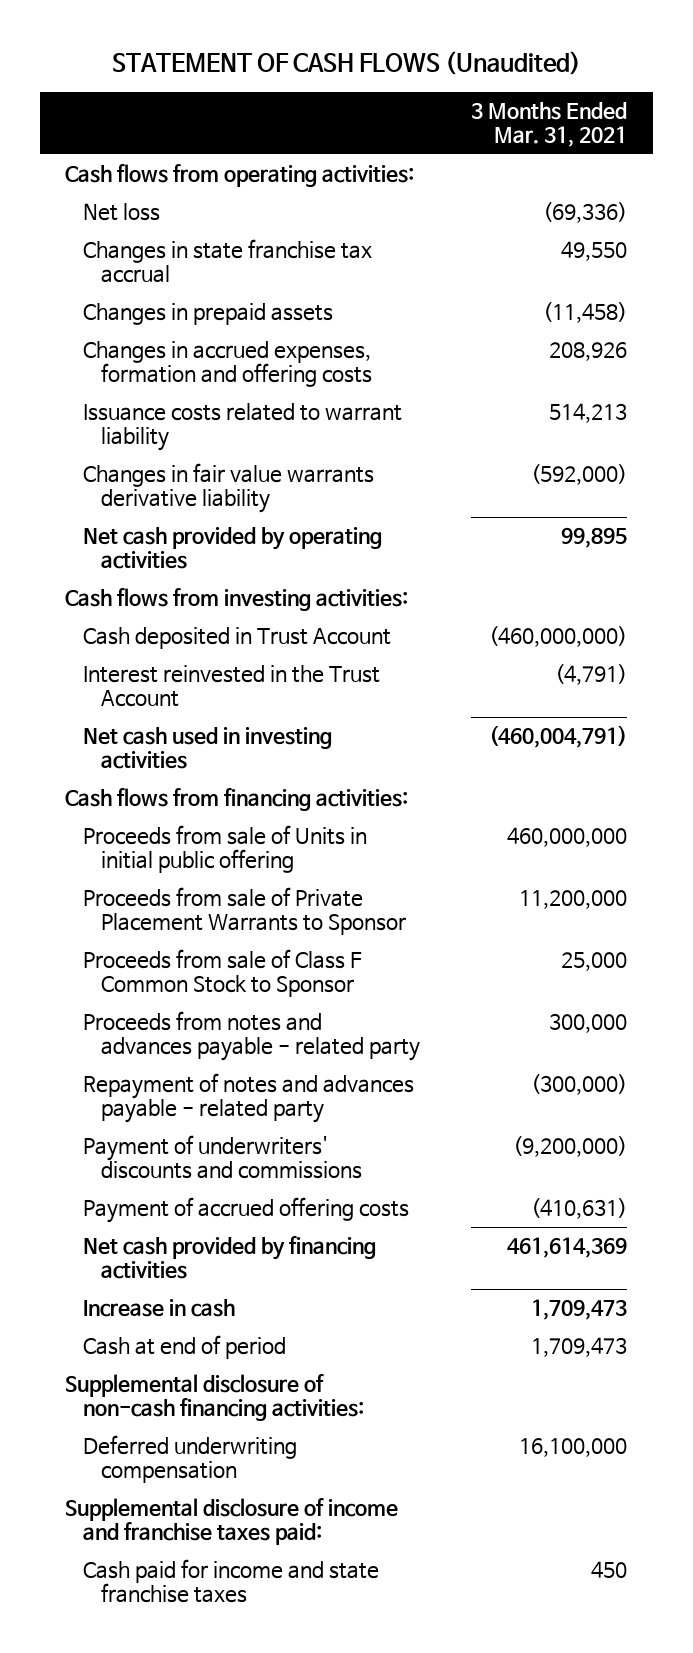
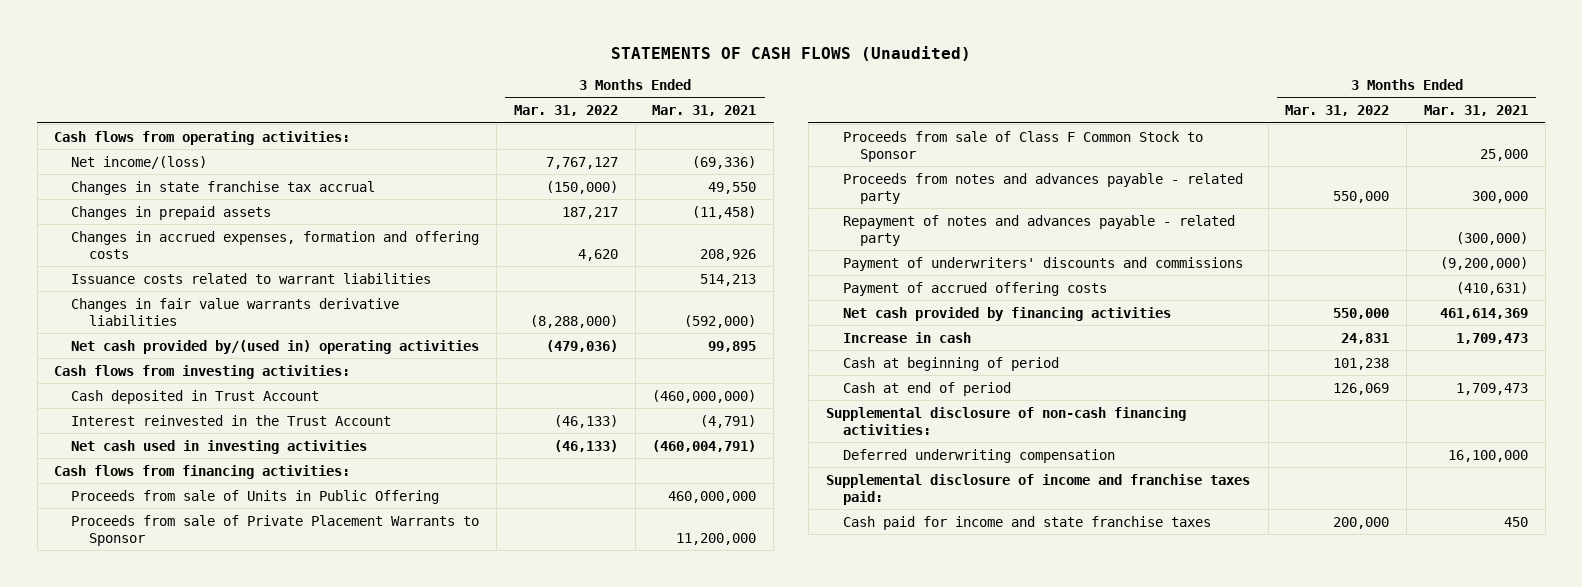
- STATEMENT OF CASH FLOWS (Unaudited)
+ STATEMENTS OF CASH FLOWS (Unaudited)
- | 3 Months Ended Mar. 31, 2021
+ | 3 Months Ended Mar. 31, 2022 | 3 Months Ended Mar. 31, 2021
- Net loss | (69,336)
+ Net income/(loss) | 7,767,127 | (69,336)
- Issuance costs related to warrant liability | 514,213
- Changes in fair value warrants derivative liability | (592,000)
- Net cash provided by operating activities | 99,895
+ Issuance costs related to warrant liabilities | | 514,213
+ Changes in fair value warrants derivative liabilities | (8,288,000) | (592,000)
+ Net cash provided by/(used in) operating activities | (479,036) | 99,895
- Proceeds from sale of Units in initial public offering | 460,000,000
+ Proceeds from sale of Units in Public Offering | | 460,000,000
+ Cash at beginning of period | 101,238 |

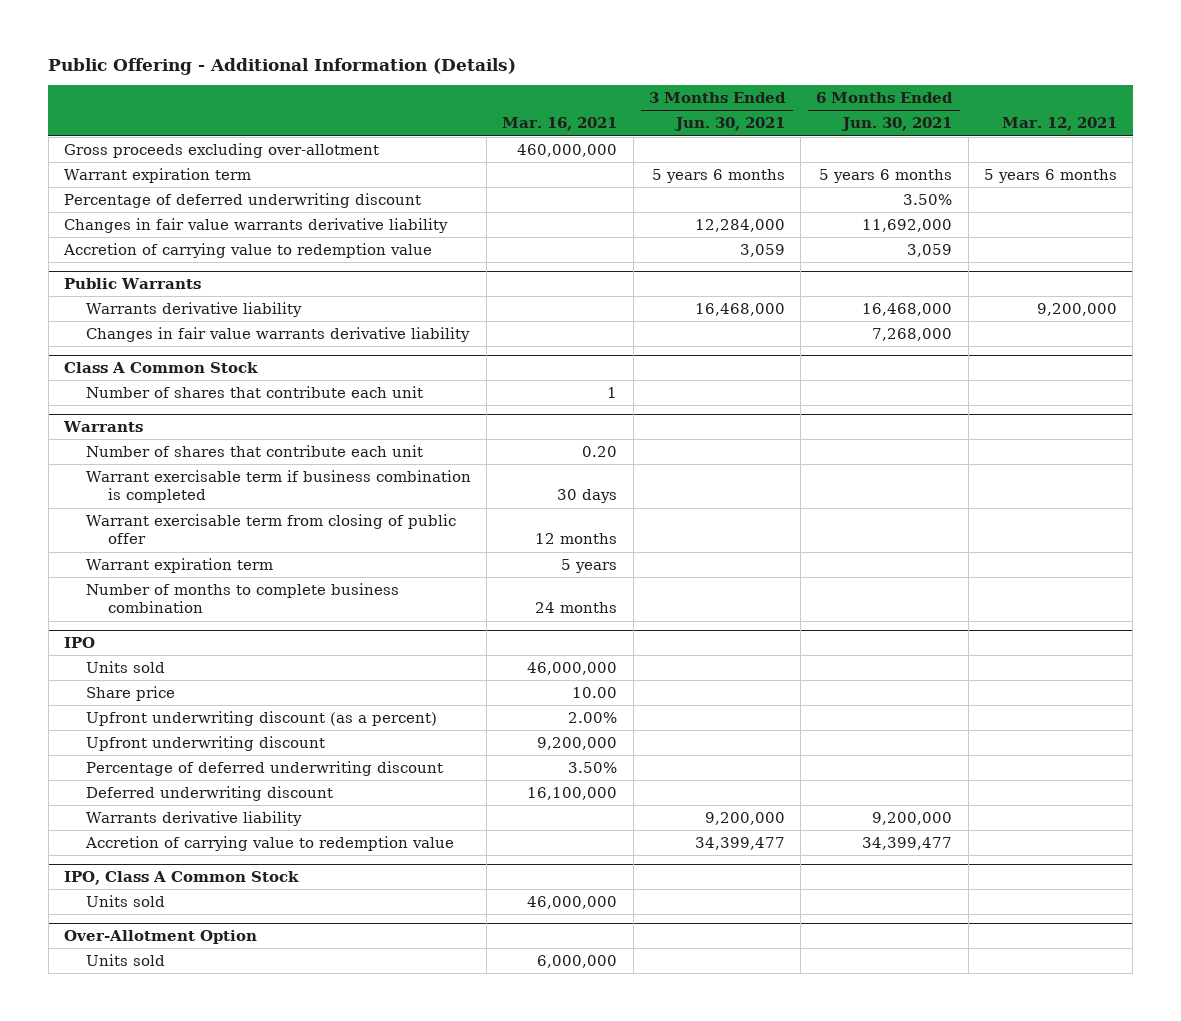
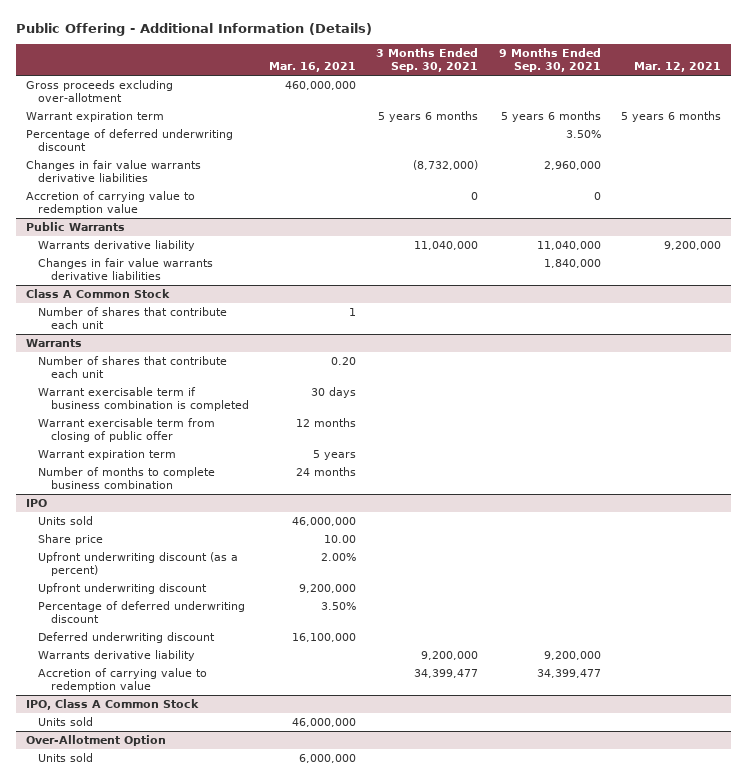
- | Mar. 16, 2021 | 3 Months Ended Jun. 30, 2021 | 6 Months Ended Jun. 30, 2021 | Mar. 12, 2021
+ | Mar. 16, 2021 | 3 Months Ended Sep. 30, 2021 | 9 Months Ended Sep. 30, 2021 | Mar. 12, 2021
- Changes in fair value warrants derivative liability | | 12,284,000 | 11,692,000 |
+ Changes in fair value warrants derivative liabilities | | (8,732,000) | 2,960,000 |
@ Public Warrants
- Changes in fair value warrants derivative liability | | | 7,268,000 |
+ Changes in fair value warrants derivative liabilities | | | 1,840,000 |

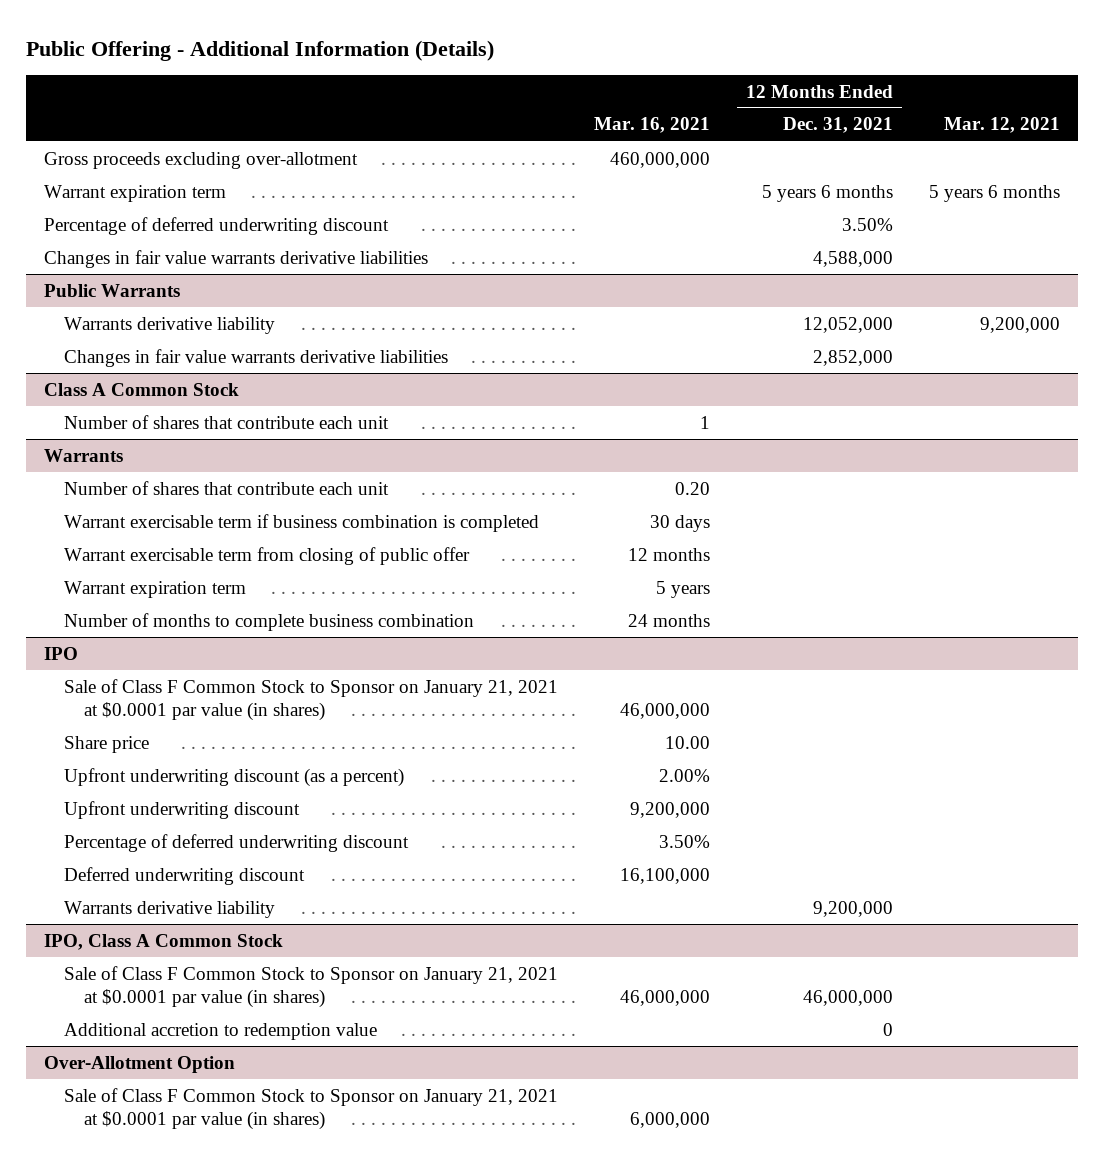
- | Mar. 16, 2021 | 3 Months Ended Sep. 30, 2021 | 9 Months Ended Sep. 30, 2021 | Mar. 12, 2021
+ | Mar. 16, 2021 | 12 Months Ended Dec. 31, 2021 | Mar. 12, 2021
- Accretion of carrying value to redemption value | | 0 | 0 |
@ IPO
- Units sold | 46,000,000 | | |
+ Sale of Class F Common Stock to Sponsor on January 21, 2021 at $0.0001 par value (in shares) | 46,000,000 | |
- Accretion of carrying value to redemption value | | 34,399,477 | 34,399,477 |
@ IPO, Class A Common Stock
- Units sold | 46,000,000 | | |
+ Sale of Class F Common Stock to Sponsor on January 21, 2021 at $0.0001 par value (in shares) | 46,000,000 | 46,000,000 |
+ Additional accretion to redemption value | | 0 |
@ Over-Allotment Option
- Units sold | 6,000,000 | | |
+ Sale of Class F Common Stock to Sponsor on January 21, 2021 at $0.0001 par value (in shares) | 6,000,000 | |

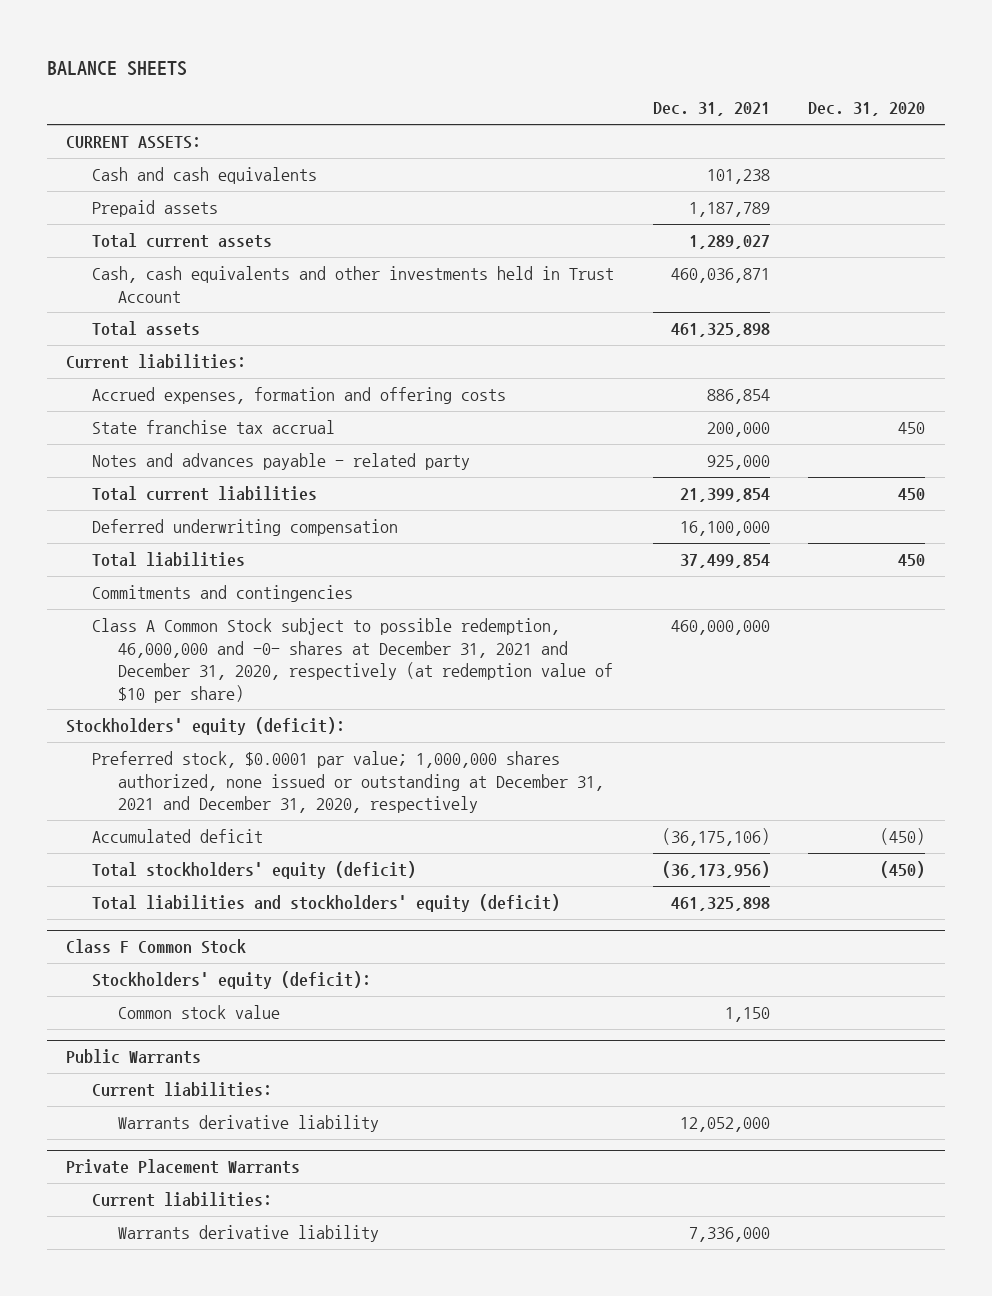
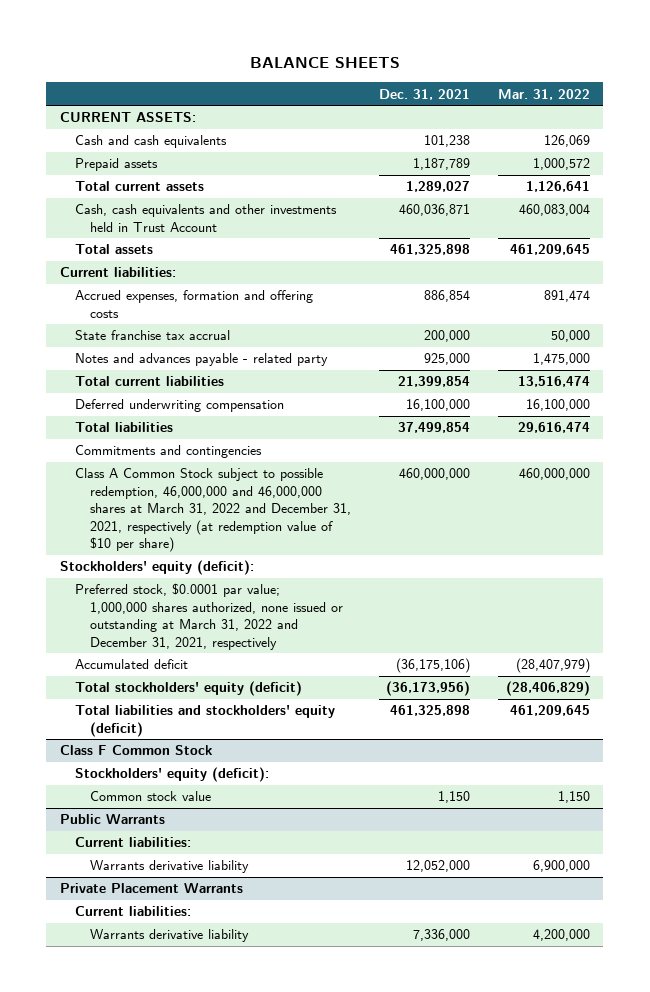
- | Dec. 31, 2021 | Dec. 31, 2020
+ | Dec. 31, 2021 | Mar. 31, 2022
- Class A Common Stock subject to possible redemption, 46,000,000 and -0- shares at December 31, 2021 and December 31, 2020, respectively (at redemption value of $10 per share) | 460,000,000 |
+ Class A Common Stock subject to possible redemption, 46,000,000 and 46,000,000 shares at March 31, 2022 and December 31, 2021, respectively (at redemption value of $10 per share) | 460,000,000 | 460,000,000
- Preferred stock, $0.0001 par value; 1,000,000 shares authorized, none issued or outstanding at December 31, 2021 and December 31, 2020, respectively
+ Preferred stock, $0.0001 par value; 1,000,000 shares authorized, none issued or outstanding at March 31, 2022 and December 31, 2021, respectively

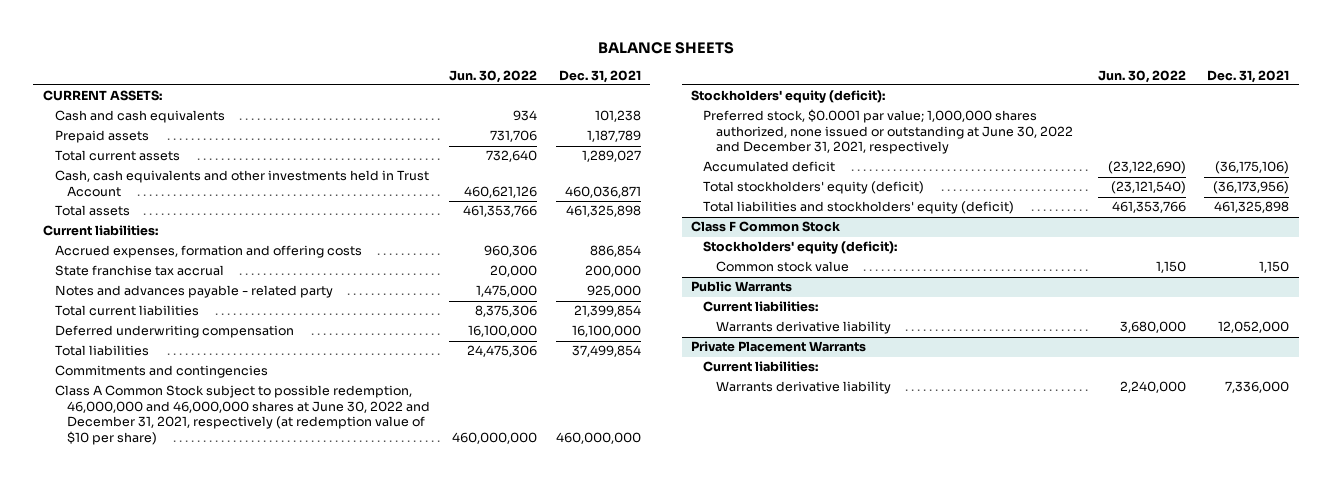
- | Dec. 31, 2021 | Mar. 31, 2022
+ | Jun. 30, 2022 | Dec. 31, 2021
- Class A Common Stock subject to possible redemption, 46,000,000 and 46,000,000 shares at March 31, 2022 and December 31, 2021, respectively (at redemption value of $10 per share) | 460,000,000 | 460,000,000
+ Class A Common Stock subject to possible redemption, 46,000,000 and 46,000,000 shares at June 30, 2022 and December 31, 2021, respectively (at redemption value of $10 per share) | 460,000,000 | 460,000,000
- Preferred stock, $0.0001 par value; 1,000,000 shares authorized, none issued or outstanding at March 31, 2022 and December 31, 2021, respectively
+ Preferred stock, $0.0001 par value; 1,000,000 shares authorized, none issued or outstanding at June 30, 2022 and December 31, 2021, respectively

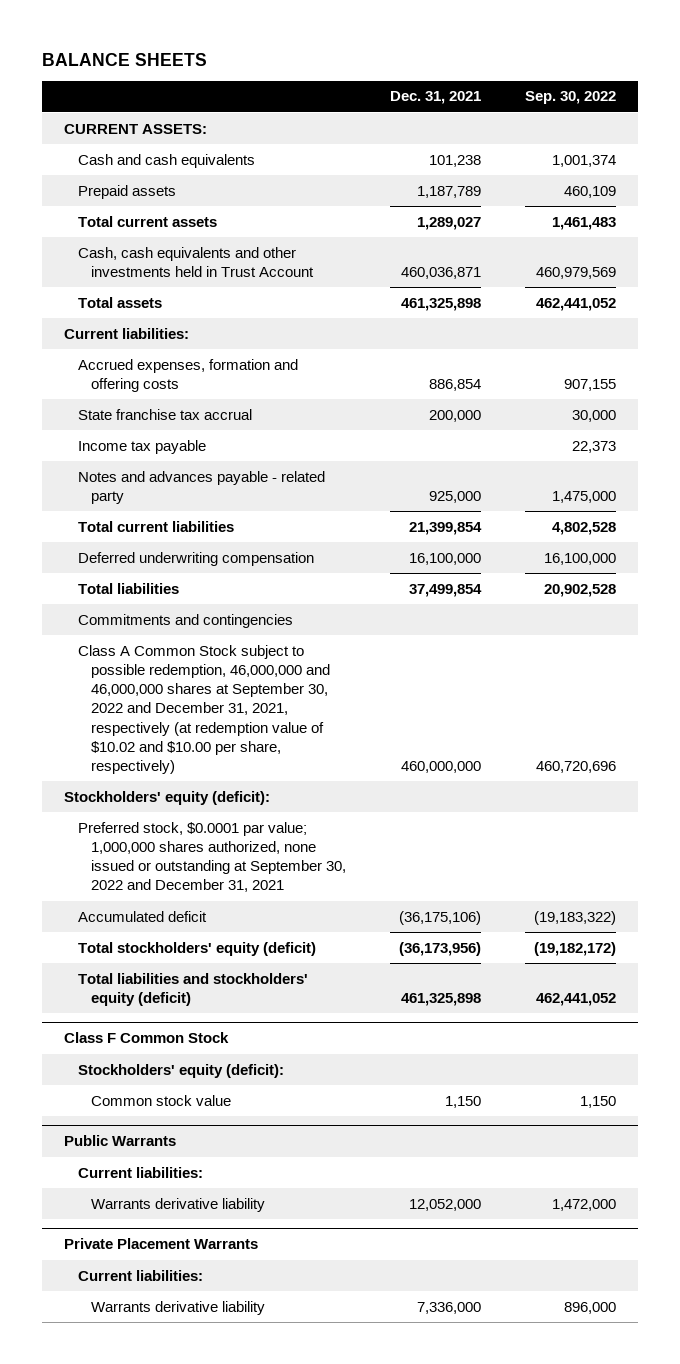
- | Jun. 30, 2022 | Dec. 31, 2021
+ | Dec. 31, 2021 | Sep. 30, 2022
+ Income tax payable | | 22,373
- Class A Common Stock subject to possible redemption, 46,000,000 and 46,000,000 shares at June 30, 2022 and December 31, 2021, respectively (at redemption value of $10 per share) | 460,000,000 | 460,000,000
+ Class A Common Stock subject to possible redemption, 46,000,000 and 46,000,000 shares at September 30, 2022 and December 31, 2021, respectively (at redemption value of $10.02 and $10.00 per share, respectively) | 460,000,000 | 460,720,696
- Preferred stock, $0.0001 par value; 1,000,000 shares authorized, none issued or outstanding at June 30, 2022 and December 31, 2021, respectively
+ Preferred stock, $0.0001 par value; 1,000,000 shares authorized, none issued or outstanding at September 30, 2022 and December 31, 2021

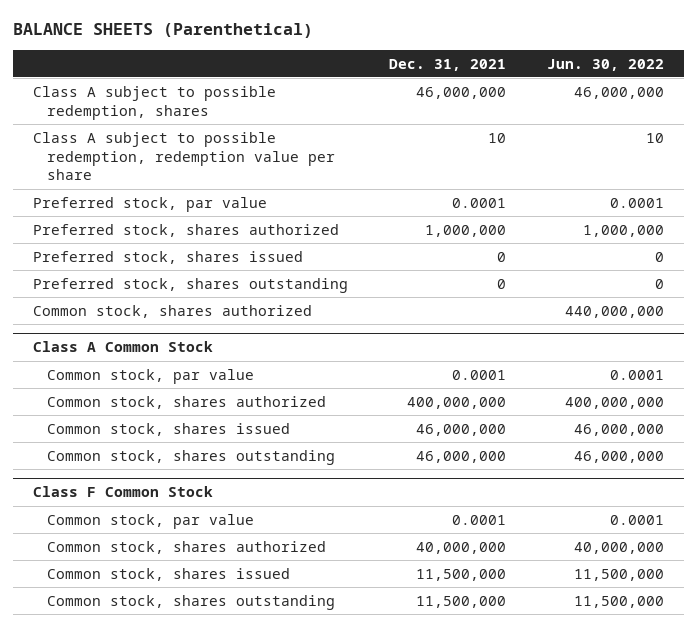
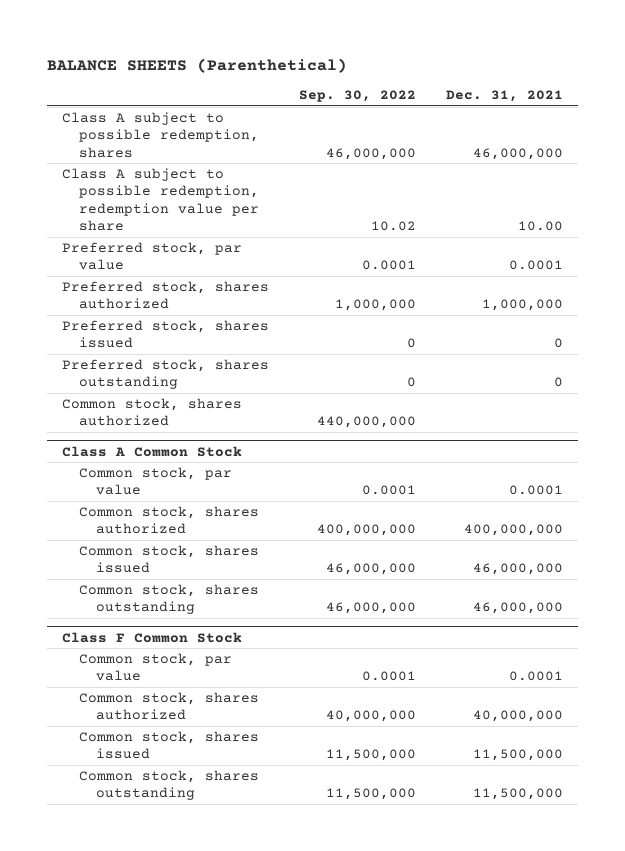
- | Dec. 31, 2021 | Jun. 30, 2022
+ | Sep. 30, 2022 | Dec. 31, 2021
- Class A subject to possible redemption, redemption value per share | 10 | 10
+ Class A subject to possible redemption, redemption value per share | 10.02 | 10.00

